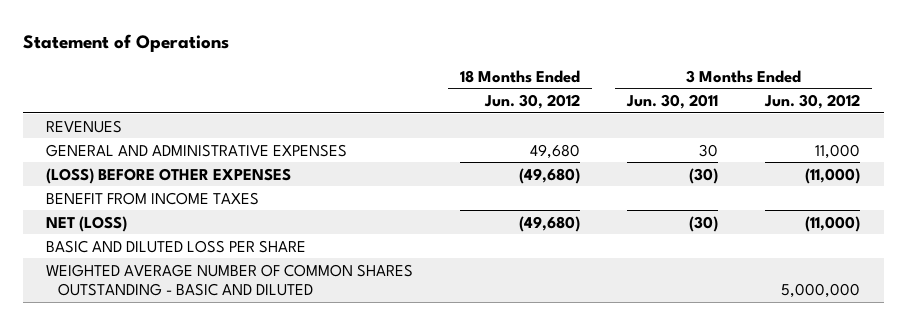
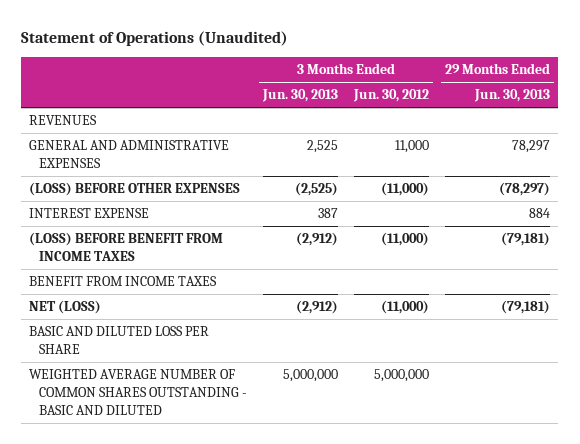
- Statement of Operations
+ Statement of Operations (Unaudited)
- | 18 Months Ended Jun. 30, 2012 | 3 Months Ended Jun. 30, 2011 | 3 Months Ended Jun. 30, 2012
+ | 3 Months Ended Jun. 30, 2013 | 3 Months Ended Jun. 30, 2012 | 29 Months Ended Jun. 30, 2013
+ INTEREST EXPENSE | 387 | | 884
+ (LOSS) BEFORE BENEFIT FROM INCOME TAXES | (2,912) | (11,000) | (79,181)

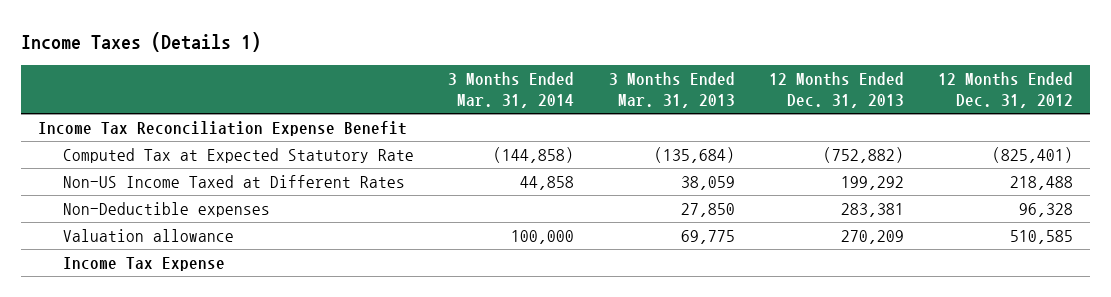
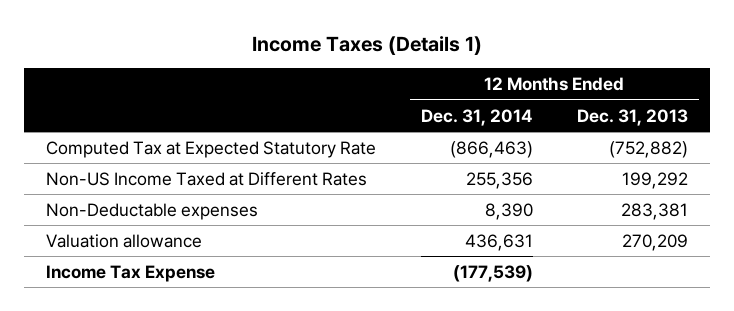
- | 3 Months Ended Mar. 31, 2014 | 3 Months Ended Mar. 31, 2013 | 12 Months Ended Dec. 31, 2013 | 12 Months Ended Dec. 31, 2012
+ | 12 Months Ended Dec. 31, 2014 | 12 Months Ended Dec. 31, 2013
- Income Tax Reconciliation Expense Benefit
- Non-Deductible expenses | | 27,850 | 283,381 | 96,328
+ Non-Deductable expenses | 8,390 | 283,381

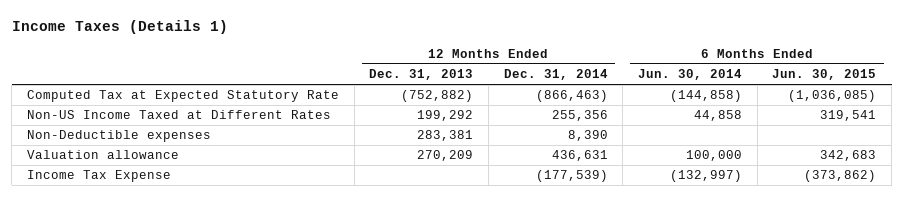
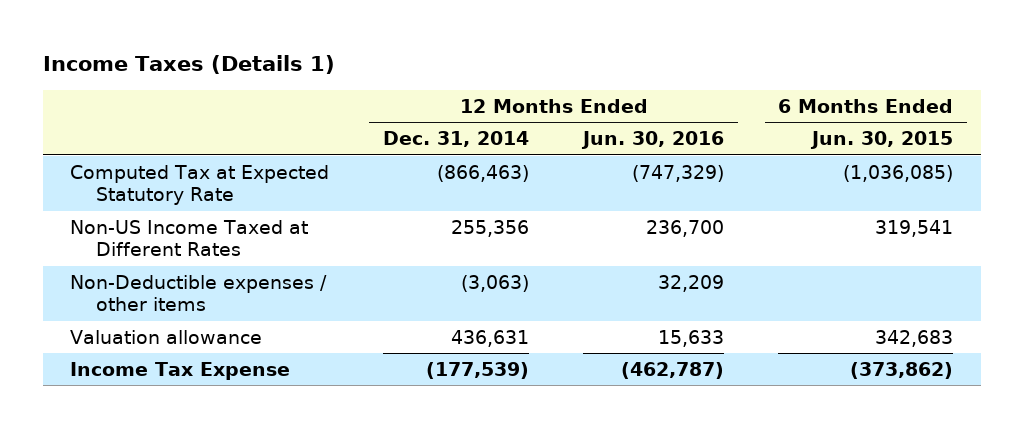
- | 12 Months Ended Dec. 31, 2013 | 12 Months Ended Dec. 31, 2014 | 6 Months Ended Jun. 30, 2014 | 6 Months Ended Jun. 30, 2015
+ | 12 Months Ended Dec. 31, 2014 | 12 Months Ended Jun. 30, 2016 | 6 Months Ended Jun. 30, 2015
- Non-Deductible expenses | 283,381 | 8,390 | |
+ Non-Deductible expenses / other items | (3,063) | 32,209 |

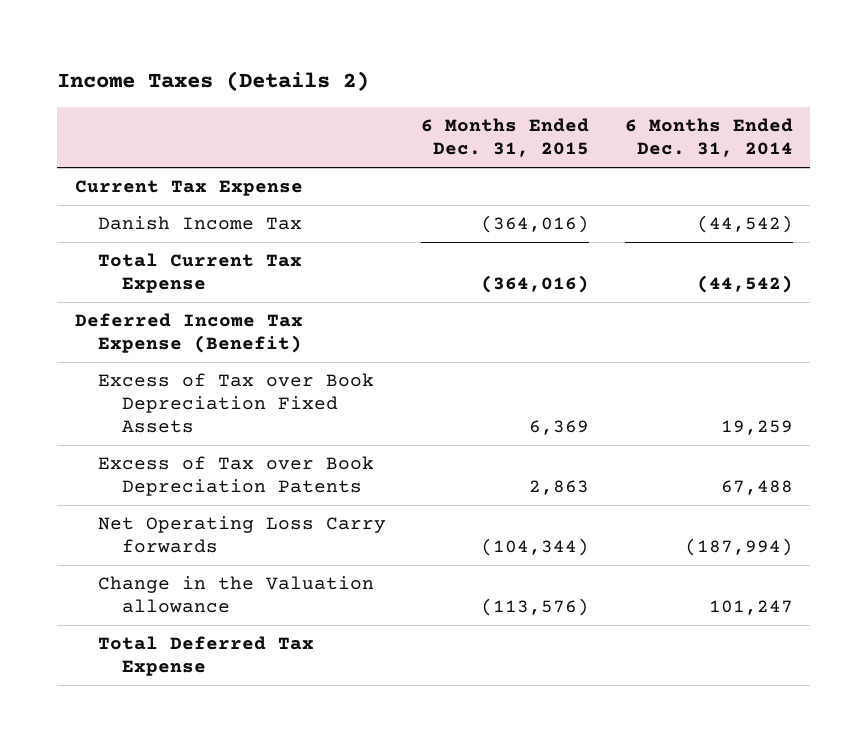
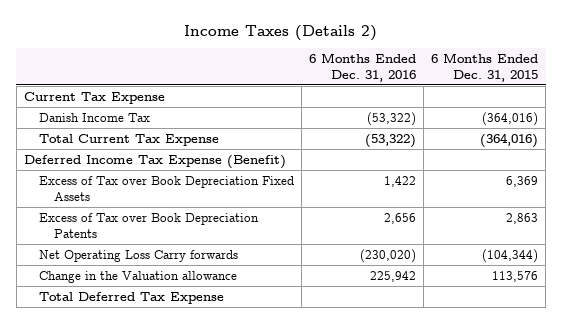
- | 6 Months Ended Dec. 31, 2015 | 6 Months Ended Dec. 31, 2014
+ | 6 Months Ended Dec. 31, 2016 | 6 Months Ended Dec. 31, 2015
- Change in the Valuation allowance | (113,576) | 101,247
+ Change in the Valuation allowance | 225,942 | 113,576

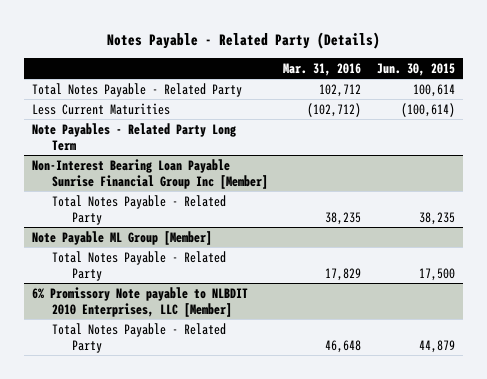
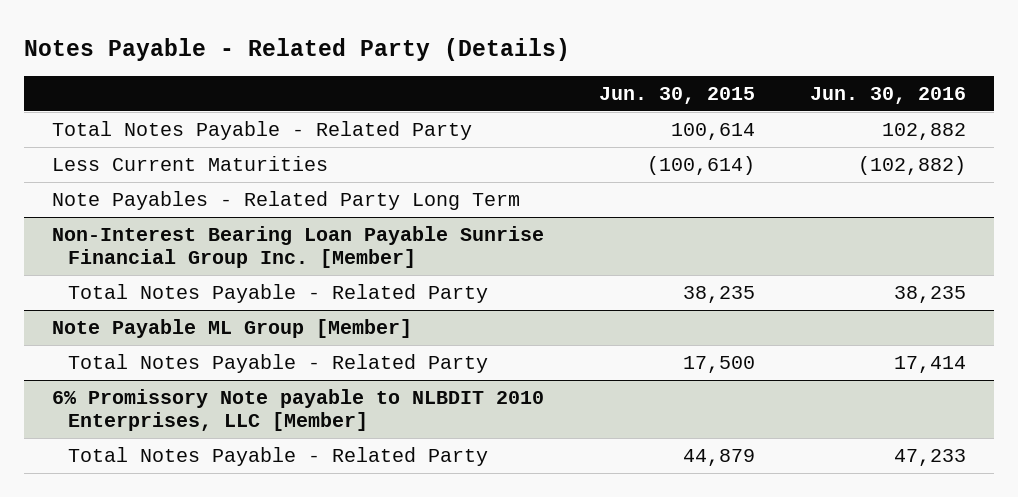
- | Mar. 31, 2016 | Jun. 30, 2015
+ | Jun. 30, 2015 | Jun. 30, 2016
- Non-Interest Bearing Loan Payable Sunrise Financial Group Inc [Member]
+ Non-Interest Bearing Loan Payable Sunrise Financial Group Inc. [Member]

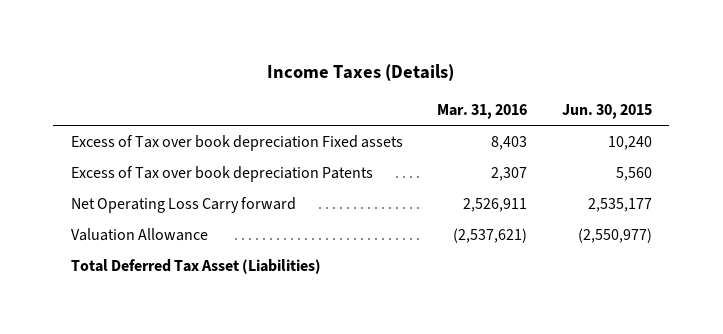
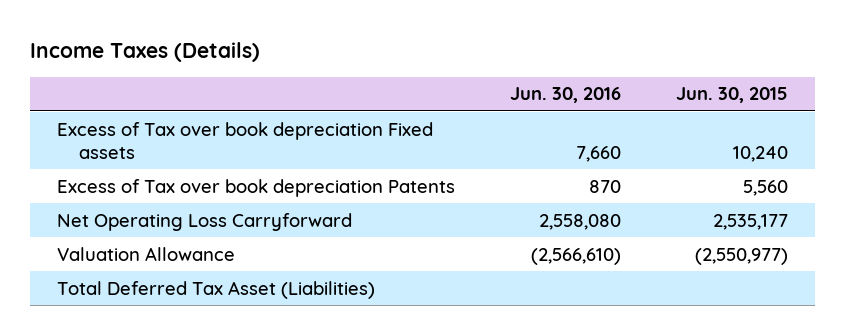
- | Mar. 31, 2016 | Jun. 30, 2015
+ | Jun. 30, 2016 | Jun. 30, 2015
- Net Operating Loss Carry forward | 2,526,911 | 2,535,177
+ Net Operating Loss Carryforward | 2,558,080 | 2,535,177

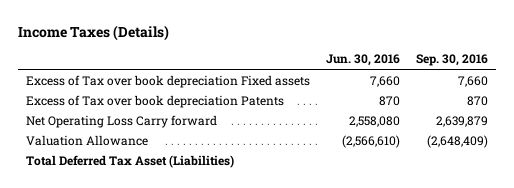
- | Jun. 30, 2016 | Jun. 30, 2015
+ | Jun. 30, 2016 | Sep. 30, 2016
- Net Operating Loss Carryforward | 2,558,080 | 2,535,177
+ Net Operating Loss Carry forward | 2,558,080 | 2,639,879

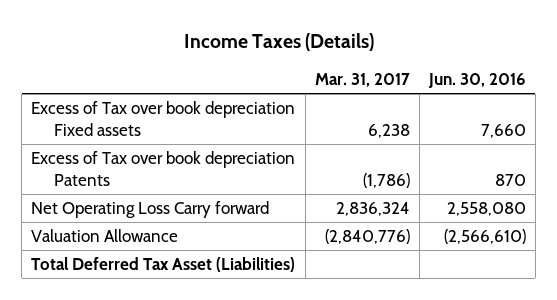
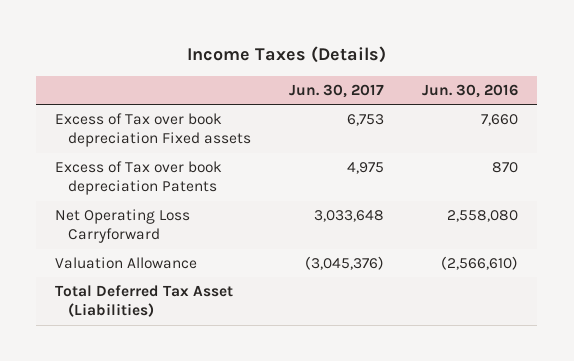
- | Mar. 31, 2017 | Jun. 30, 2016
+ | Jun. 30, 2017 | Jun. 30, 2016
- Net Operating Loss Carry forward | 2,836,324 | 2,558,080
+ Net Operating Loss Carryforward | 3,033,648 | 2,558,080

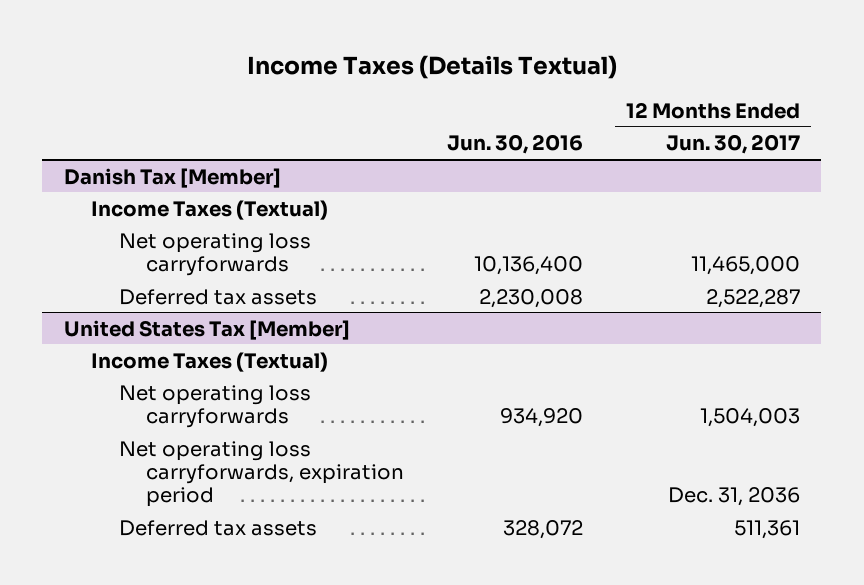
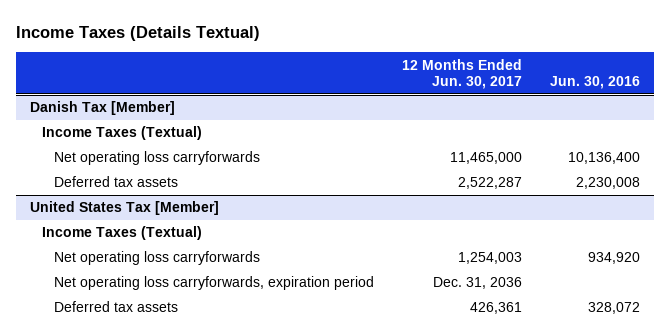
- | Jun. 30, 2016 | 12 Months Ended Jun. 30, 2017
+ | 12 Months Ended Jun. 30, 2017 | Jun. 30, 2016
@ United States Tax [Member]
- Net operating loss carryforwards | 934,920 | 1,504,003
+ Net operating loss carryforwards | 1,254,003 | 934,920
- Deferred tax assets | 328,072 | 511,361
+ Deferred tax assets | 426,361 | 328,072

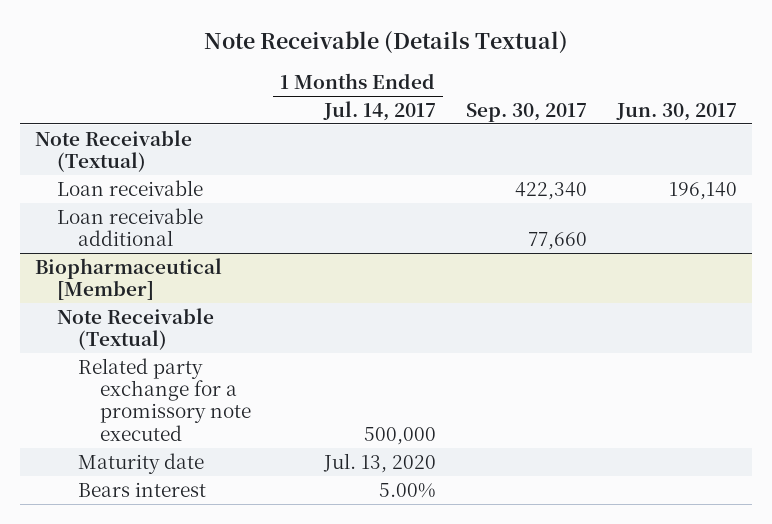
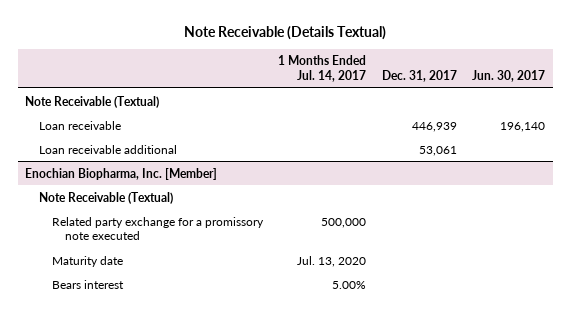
- | 1 Months Ended Jul. 14, 2017 | Sep. 30, 2017 | Jun. 30, 2017
+ | 1 Months Ended Jul. 14, 2017 | Dec. 31, 2017 | Jun. 30, 2017
- Biopharmaceutical [Member]
+ Enochian Biopharma, Inc. [Member]

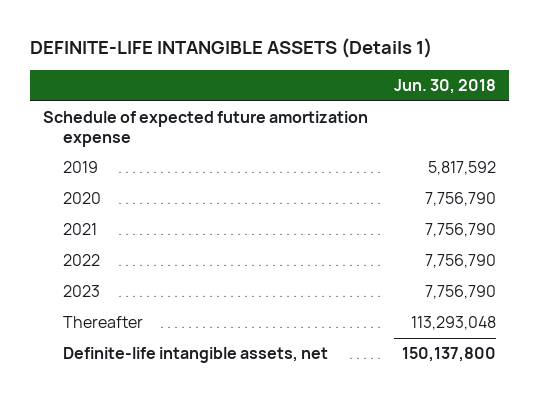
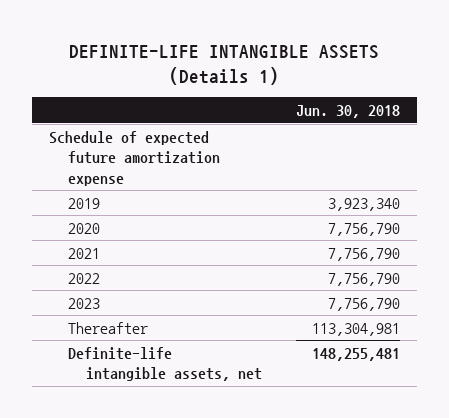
- 2019 | 5,817,592
+ 2019 | 3,923,340
- Thereafter | 113,293,048
- Definite-life intangible assets, net | 150,137,800
+ Thereafter | 113,304,981
+ Definite-life intangible assets, net | 148,255,481

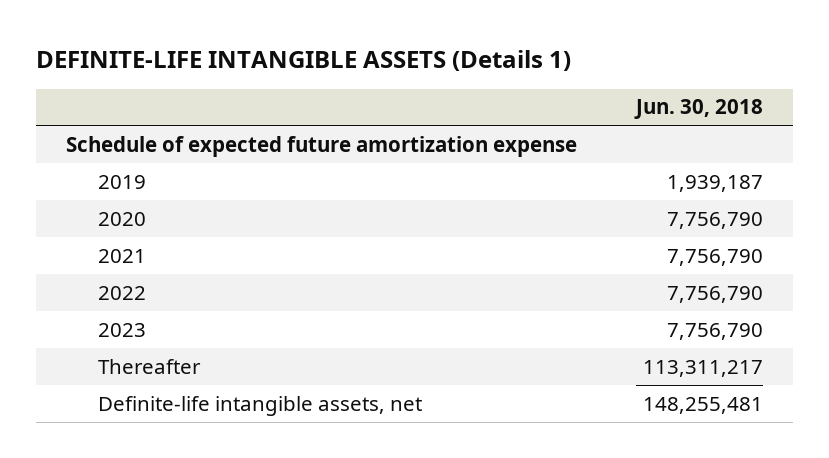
- 2019 | 3,923,340
+ 2019 | 1,939,187
- Thereafter | 113,304,981
+ Thereafter | 113,311,217

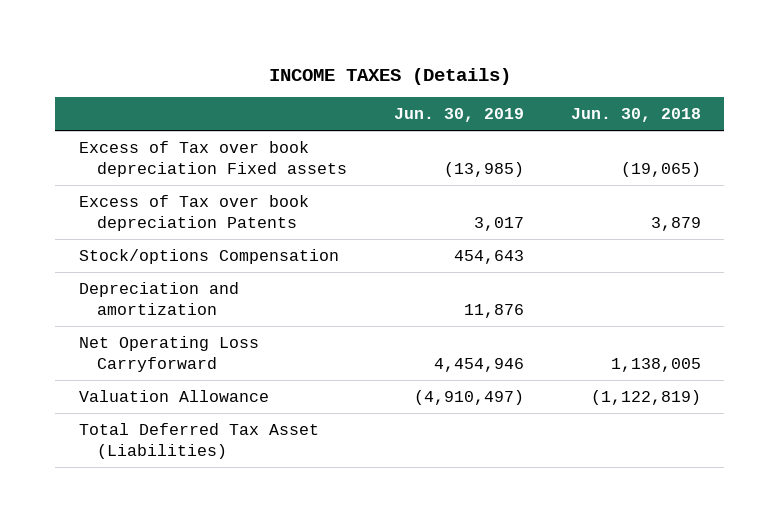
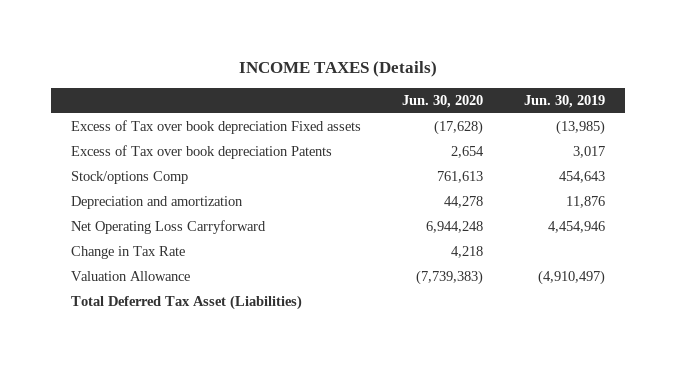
- | Jun. 30, 2019 | Jun. 30, 2018
+ | Jun. 30, 2020 | Jun. 30, 2019
- Stock/options Compensation | 454,643 |
+ Stock/options Comp | 761,613 | 454,643
+ Change in Tax Rate | 4,218 |

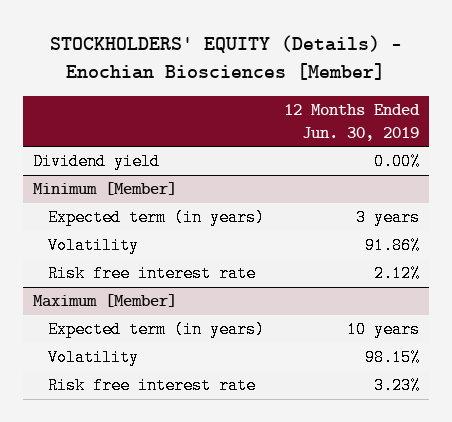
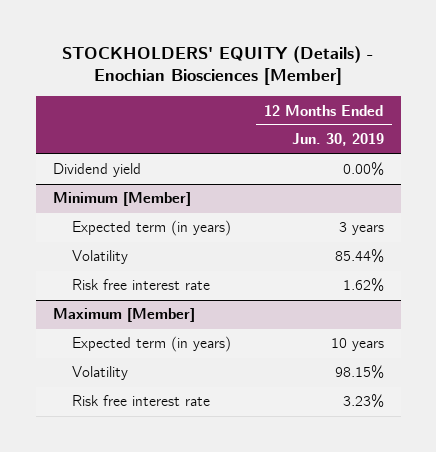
@ Minimum [Member]
- Volatility | 91.86%
- Risk free interest rate | 2.12%
+ Volatility | 85.44%
+ Risk free interest rate | 1.62%

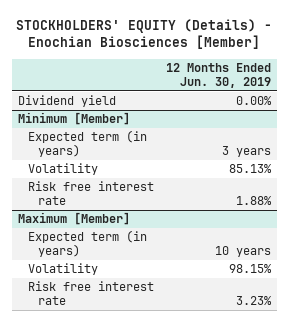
@ Minimum [Member]
- Volatility | 85.44%
- Risk free interest rate | 1.62%
+ Volatility | 85.13%
+ Risk free interest rate | 1.88%

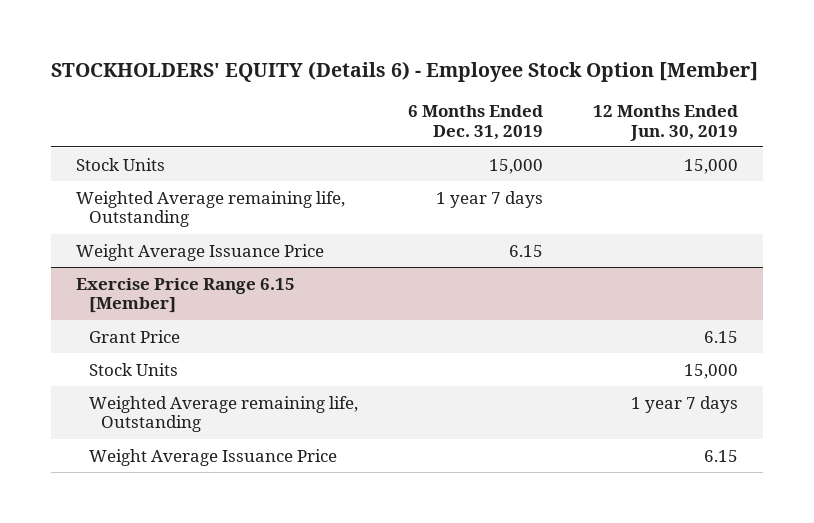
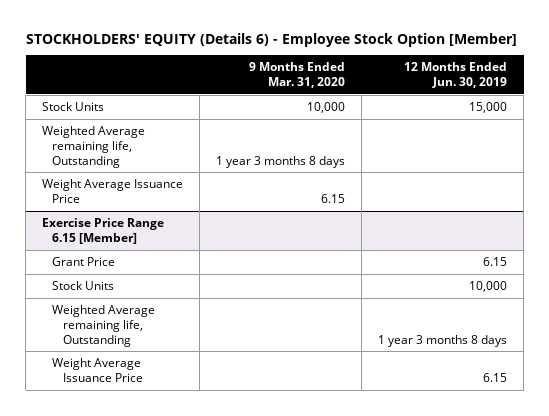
- | 6 Months Ended Dec. 31, 2019 | 12 Months Ended Jun. 30, 2019
+ | 9 Months Ended Mar. 31, 2020 | 12 Months Ended Jun. 30, 2019
@ Exercise Price Range 6.15 [Member]
- Stock Units | | 15,000
- Weighted Average remaining life, Outstanding | | 1 year 7 days
+ Stock Units | | 10,000
+ Weighted Average remaining life, Outstanding | | 1 year 3 months 8 days

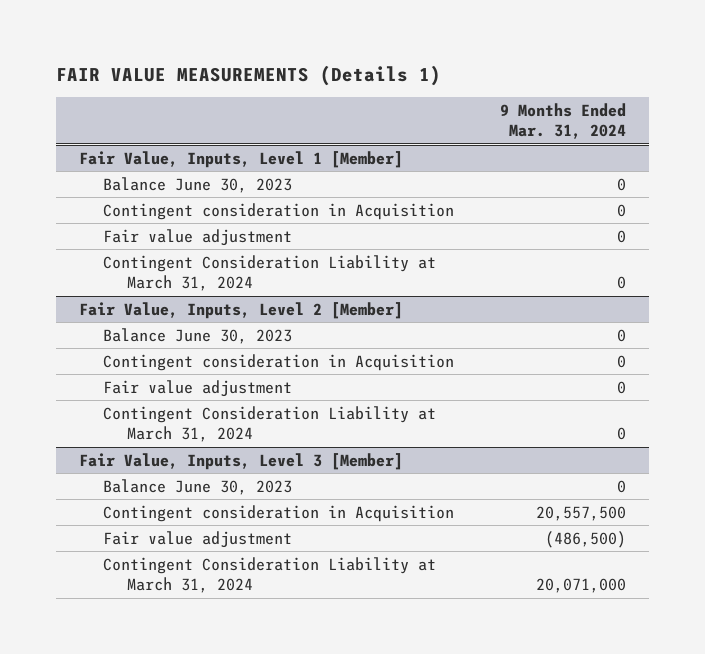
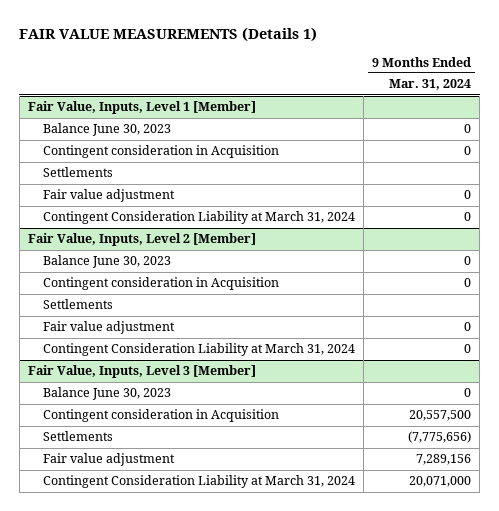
@ Fair Value, Inputs, Level 1 [Member]
+ Settlements
@ Fair Value, Inputs, Level 2 [Member]
+ Settlements
@ Fair Value, Inputs, Level 3 [Member]
- Fair value adjustment | (486,500)
+ Settlements | (7,775,656)
+ Fair value adjustment | 7,289,156

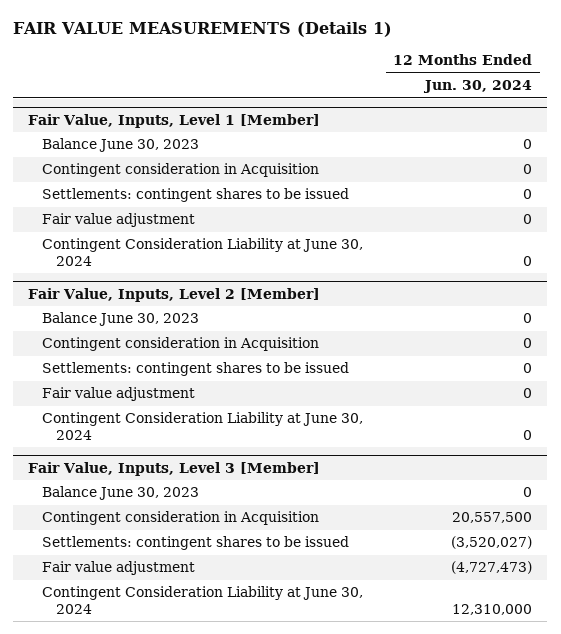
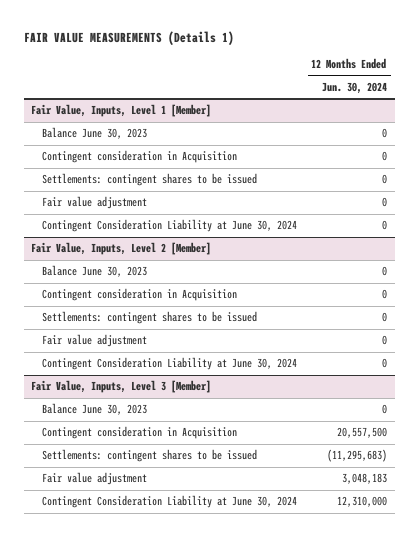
@ Fair Value, Inputs, Level 3 [Member]
- Settlements: contingent shares to be issued | (3,520,027)
- Fair value adjustment | (4,727,473)
+ Settlements: contingent shares to be issued | (11,295,683)
+ Fair value adjustment | 3,048,183

